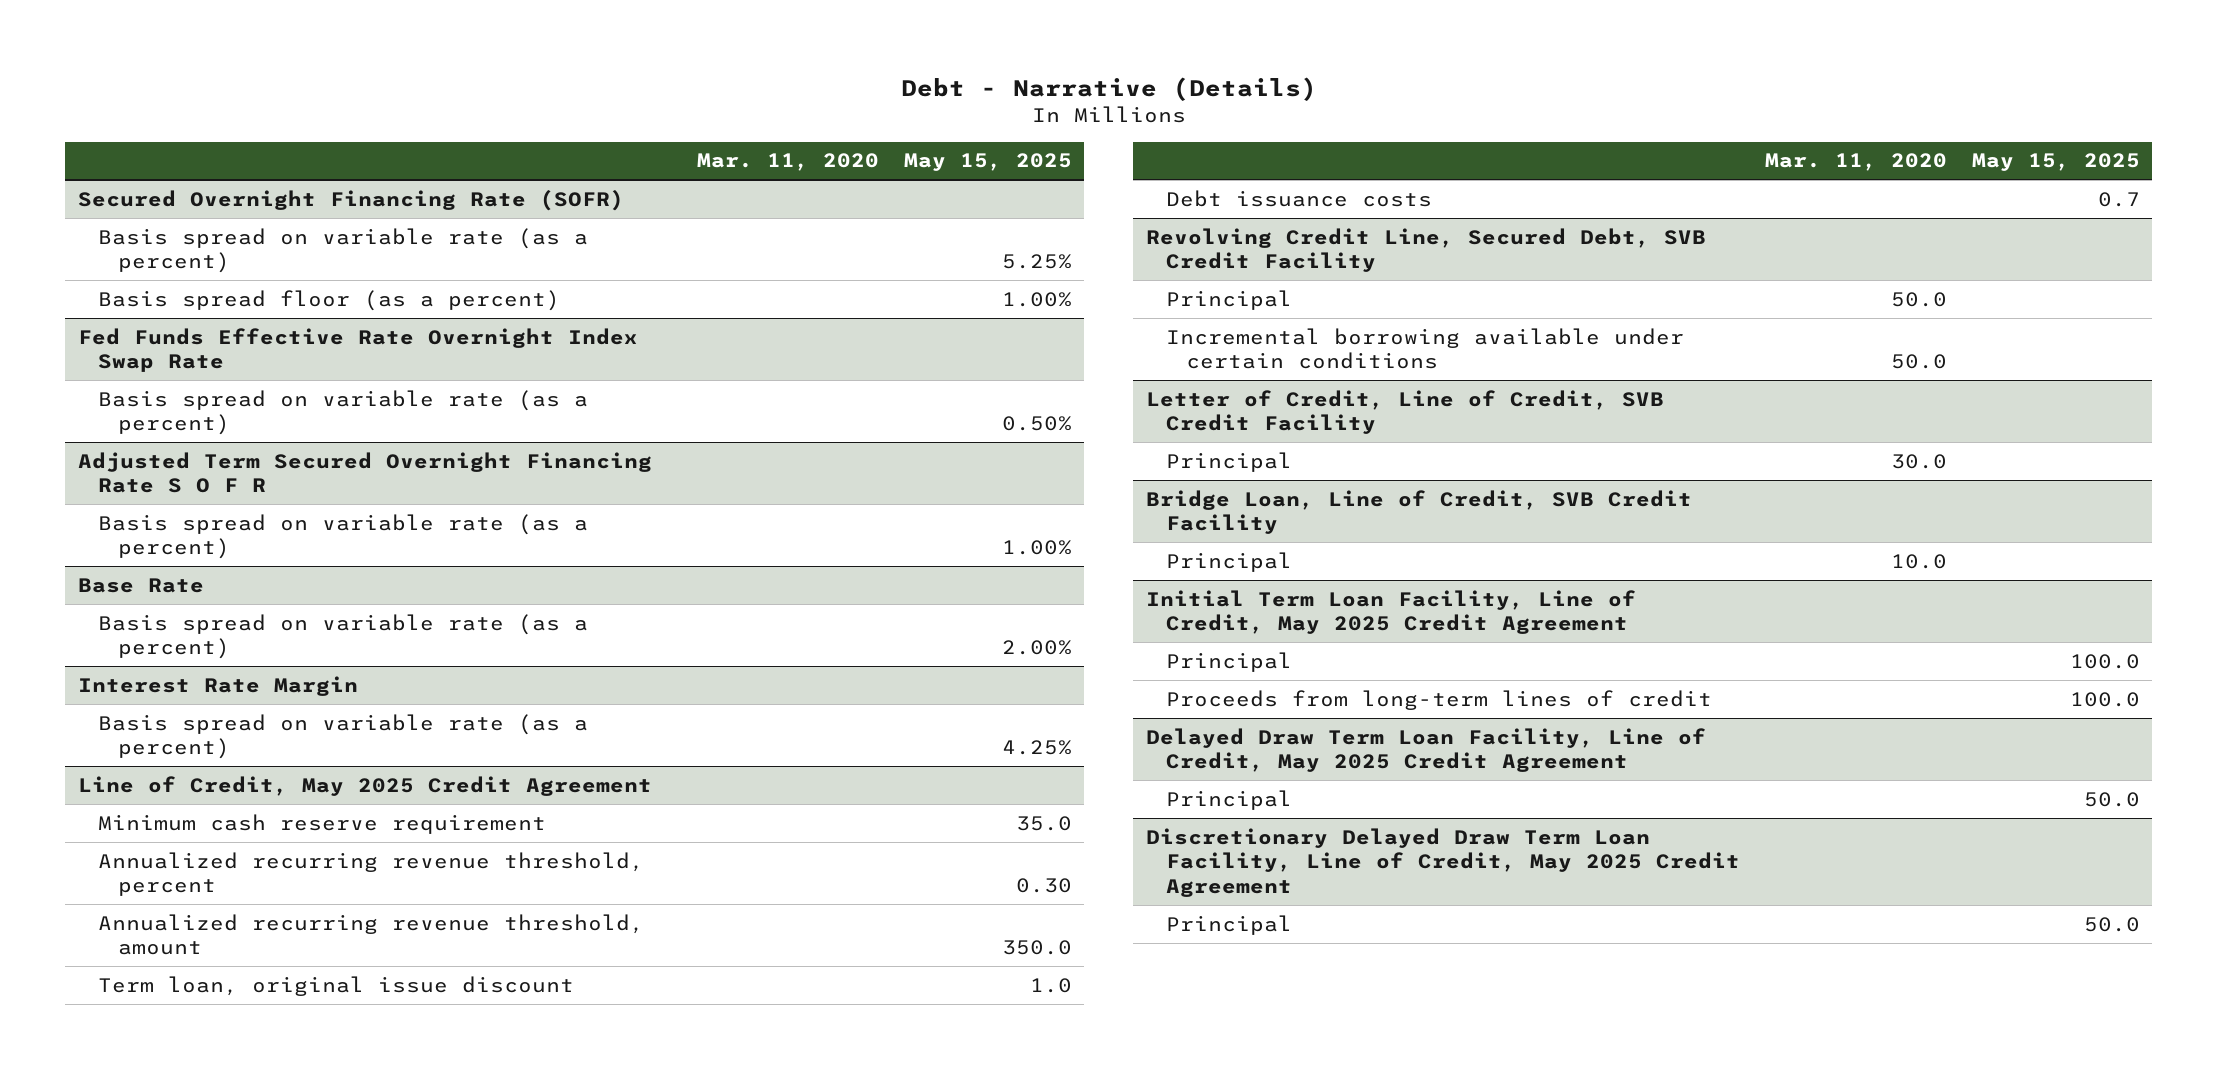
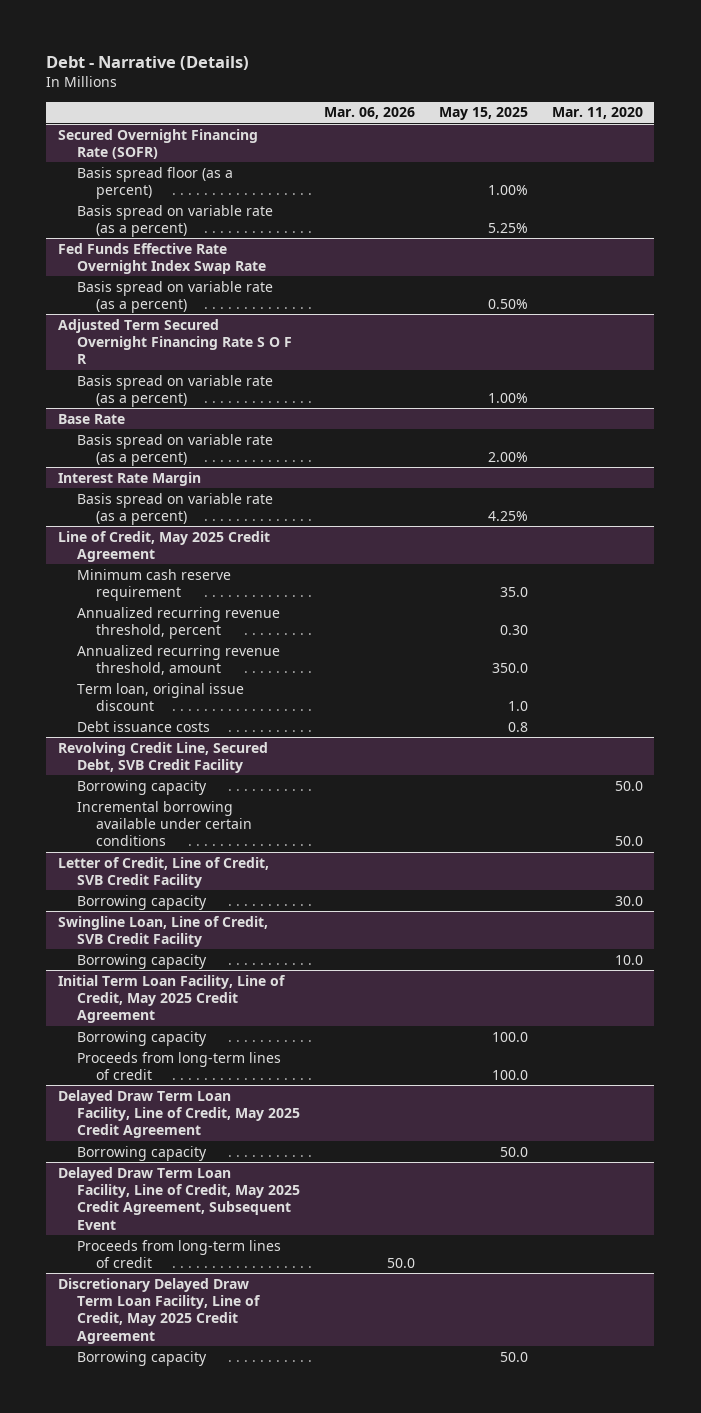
- | Mar. 11, 2020 | May 15, 2025
+ | Mar. 06, 2026 | May 15, 2025 | Mar. 11, 2020
@ Secured Overnight Financing Rate (SOFR)
moved down: Basis spread on variable rate (as a percent) | | 5.25% |
@ Line of Credit, May 2025 Credit Agreement
- Debt issuance costs | | 0.7
+ Debt issuance costs | | 0.8 |
@ Revolving Credit Line, Secured Debt, SVB Credit Facility
- Principal | 50.0 |
+ Borrowing capacity | | | 50.0
@ Letter of Credit, Line of Credit, SVB Credit Facility
- Principal | 30.0 |
- Bridge Loan, Line of Credit, SVB Credit Facility
- Principal | 10.0 |
@ Letter of Credit, Line of Credit, SVB Credit Facility
+ Borrowing capacity | | | 30.0
+ Swingline Loan, Line of Credit, SVB Credit Facility
+ Borrowing capacity | | | 10.0
@ Initial Term Loan Facility, Line of Credit, May 2025 Credit Agreement
- Principal | | 100.0
+ Borrowing capacity | | 100.0 |
@ Delayed Draw Term Loan Facility, Line of Credit, May 2025 Credit Agreement
- Principal | | 50.0
+ Borrowing capacity | | 50.0 |
+ Delayed Draw Term Loan Facility, Line of Credit, May 2025 Credit Agreement, Subsequent Event
+ Proceeds from long-term lines of credit | 50.0 | |
@ Discretionary Delayed Draw Term Loan Facility, Line of Credit, May 2025 Credit Agreement
- Principal | | 50.0
+ Borrowing capacity | | 50.0 |

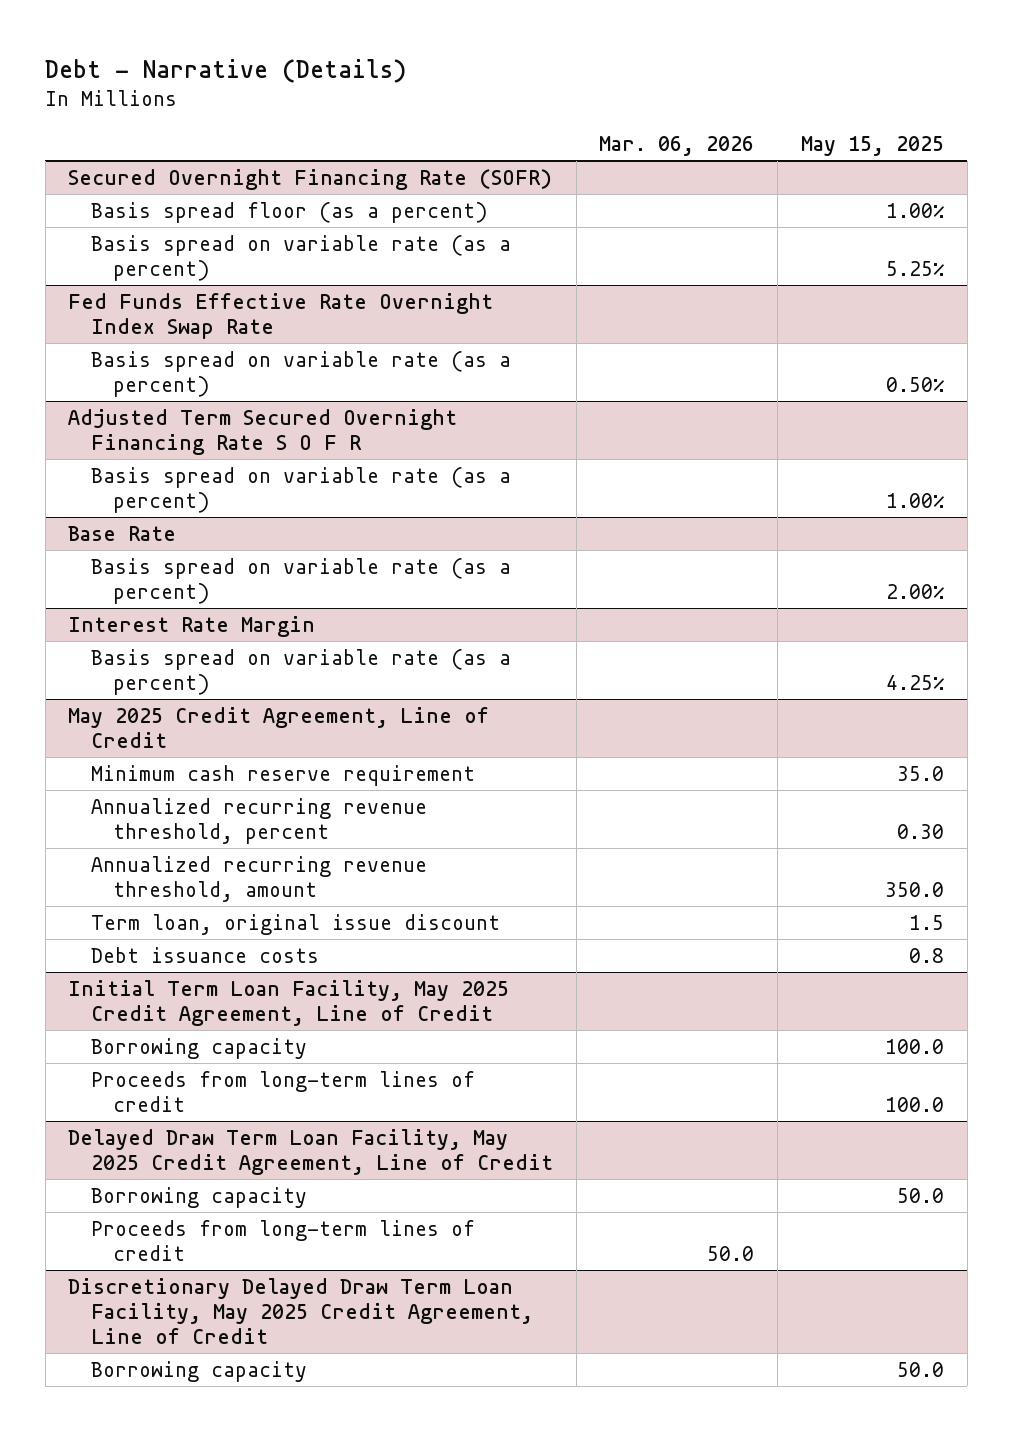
- | Mar. 06, 2026 | May 15, 2025 | Mar. 11, 2020
+ | Mar. 06, 2026 | May 15, 2025
- Line of Credit, May 2025 Credit Agreement
+ May 2025 Credit Agreement, Line of Credit
- Term loan, original issue discount | | 1.0 |
+ Term loan, original issue discount | | 1.5
- Revolving Credit Line, Secured Debt, SVB Credit Facility
- Borrowing capacity | | | 50.0
- Incremental borrowing available under certain conditions | | | 50.0
- Letter of Credit, Line of Credit, SVB Credit Facility
- Borrowing capacity | | | 30.0
- Swingline Loan, Line of Credit, SVB Credit Facility
- Borrowing capacity | | | 10.0
- Initial Term Loan Facility, Line of Credit, May 2025 Credit Agreement
+ Initial Term Loan Facility, May 2025 Credit Agreement, Line of Credit
- Delayed Draw Term Loan Facility, Line of Credit, May 2025 Credit Agreement
+ Delayed Draw Term Loan Facility, May 2025 Credit Agreement, Line of Credit
- Delayed Draw Term Loan Facility, Line of Credit, May 2025 Credit Agreement, Subsequent Event
- Discretionary Delayed Draw Term Loan Facility, Line of Credit, May 2025 Credit Agreement
+ Discretionary Delayed Draw Term Loan Facility, May 2025 Credit Agreement, Line of Credit

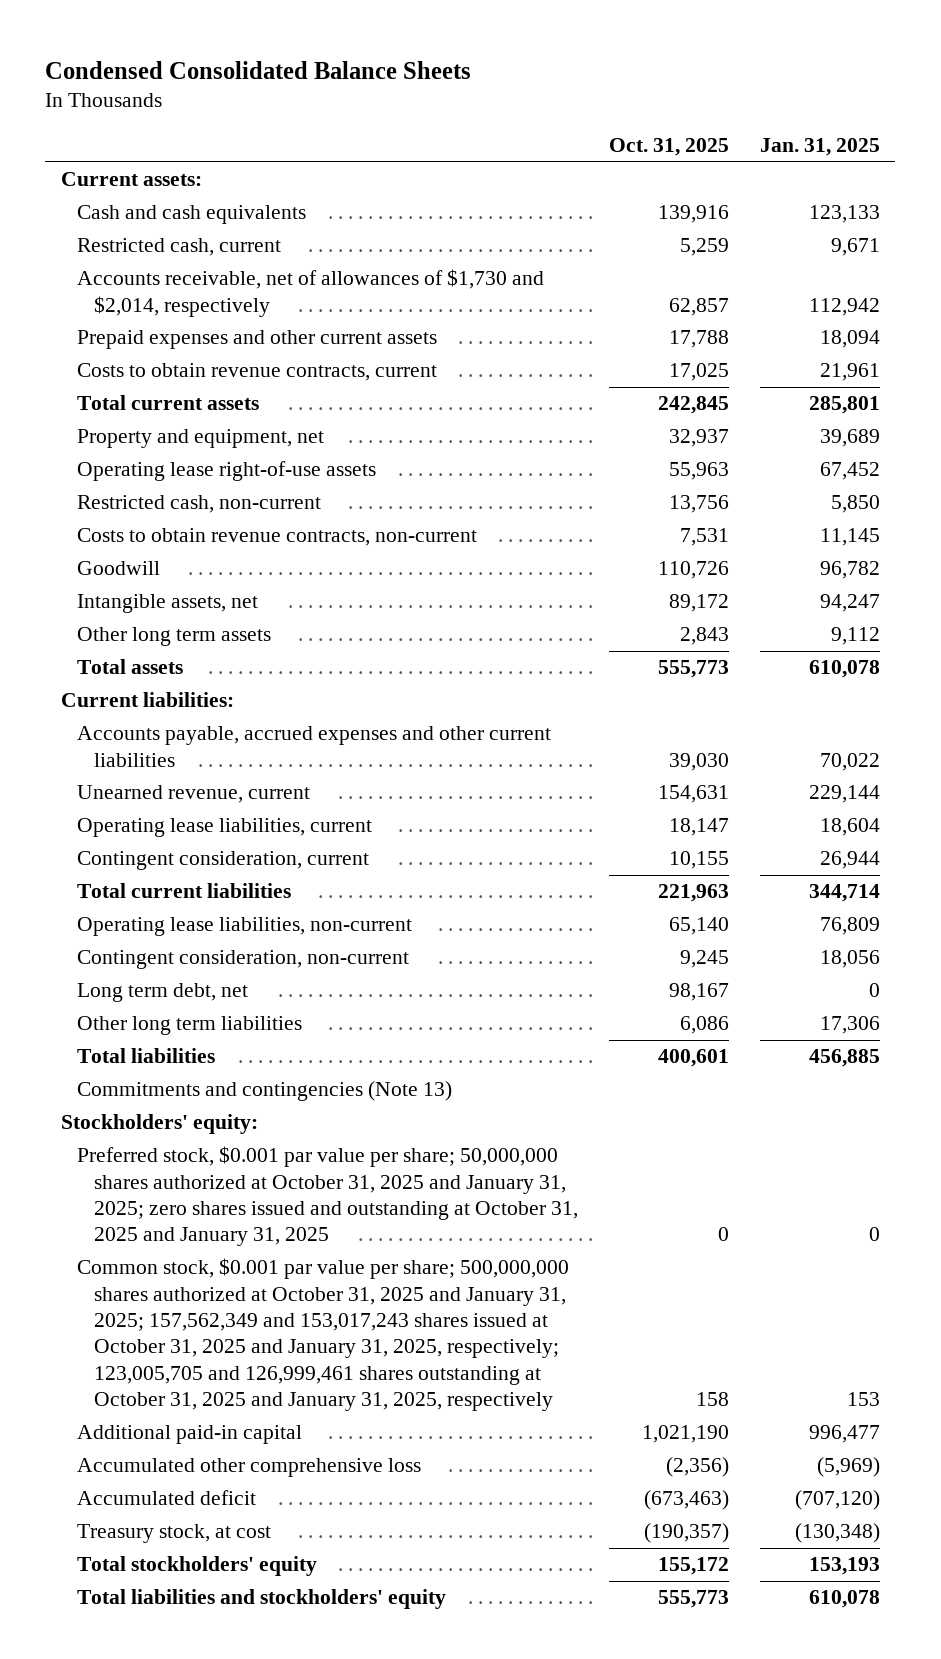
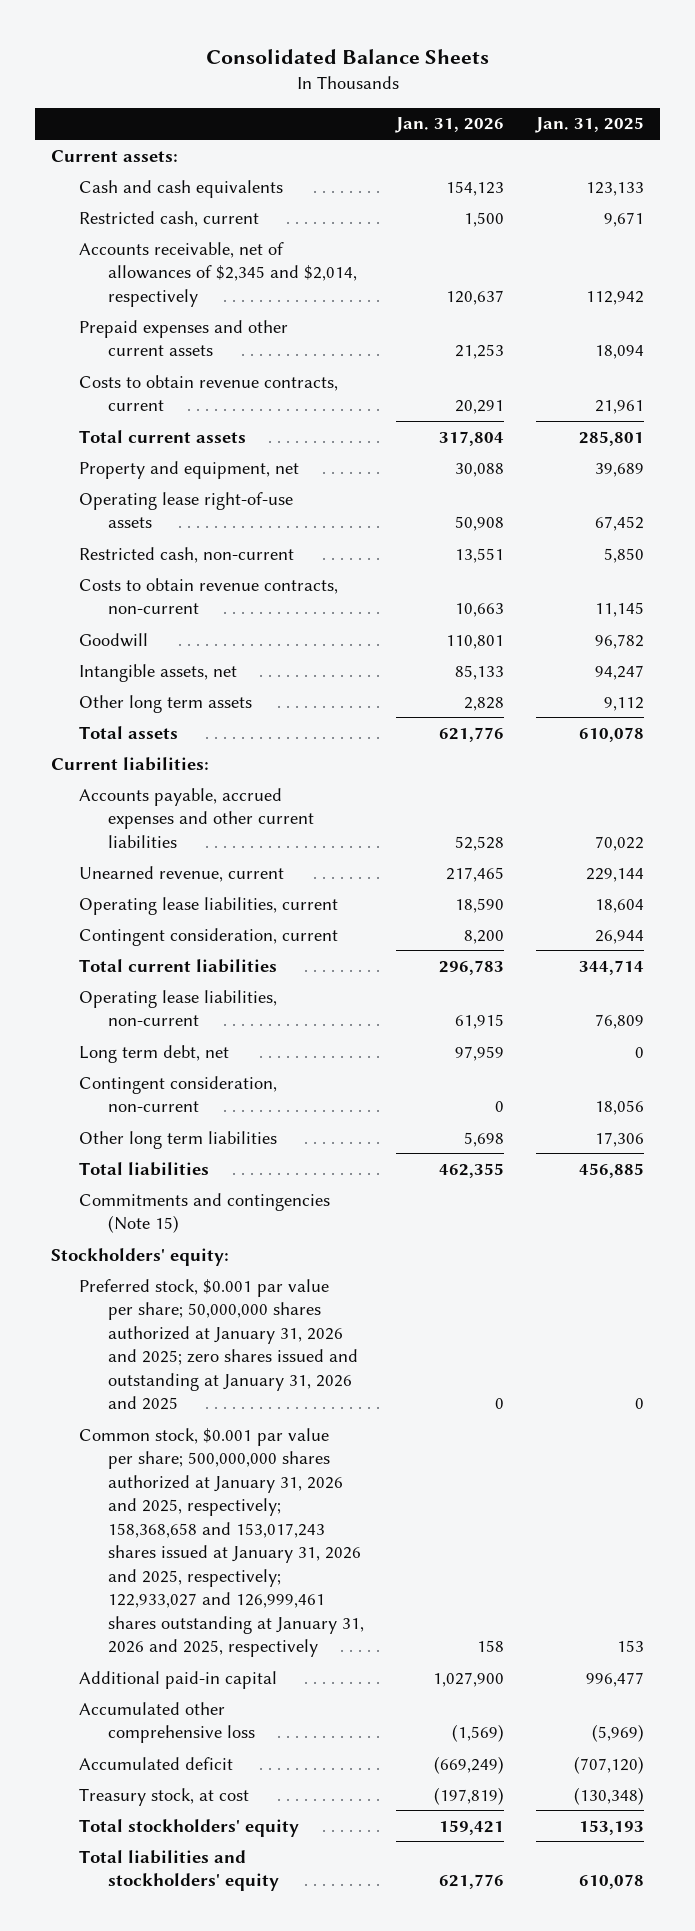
- Condensed Consolidated Balance Sheets
+ Consolidated Balance Sheets
- | Oct. 31, 2025 | Jan. 31, 2025
+ | Jan. 31, 2026 | Jan. 31, 2025
- Accounts receivable, net of allowances of $1,730 and $2,014, respectively | 62,857 | 112,942
+ Accounts receivable, net of allowances of $2,345 and $2,014, respectively | 120,637 | 112,942
moved down: Contingent consideration, non-current | 0 | 18,056
- Commitments and contingencies (Note 13)
+ Commitments and contingencies (Note 15)
- Preferred stock, $0.001 par value per share; 50,000,000 shares authorized at October 31, 2025 and January 31, 2025; zero shares issued and outstanding at October 31, 2025 and January 31, 2025 | 0 | 0
- Common stock, $0.001 par value per share; 500,000,000 shares authorized at October 31, 2025 and January 31, 2025; 157,562,349 and 153,017,243 shares issued at October 31, 2025 and January 31, 2025, respectively; 123,005,705 and 126,999,461 shares outstanding at October 31, 2025 and January 31, 2025, respectively | 158 | 153
+ Preferred stock, $0.001 par value per share; 50,000,000 shares authorized at January 31, 2026 and 2025; zero shares issued and outstanding at January 31, 2026 and 2025 | 0 | 0
+ Common stock, $0.001 par value per share; 500,000,000 shares authorized at January 31, 2026 and 2025, respectively; 158,368,658 and 153,017,243 shares issued at January 31, 2026 and 2025, respectively; 122,933,027 and 126,999,461 shares outstanding at January 31, 2026 and 2025, respectively | 158 | 153

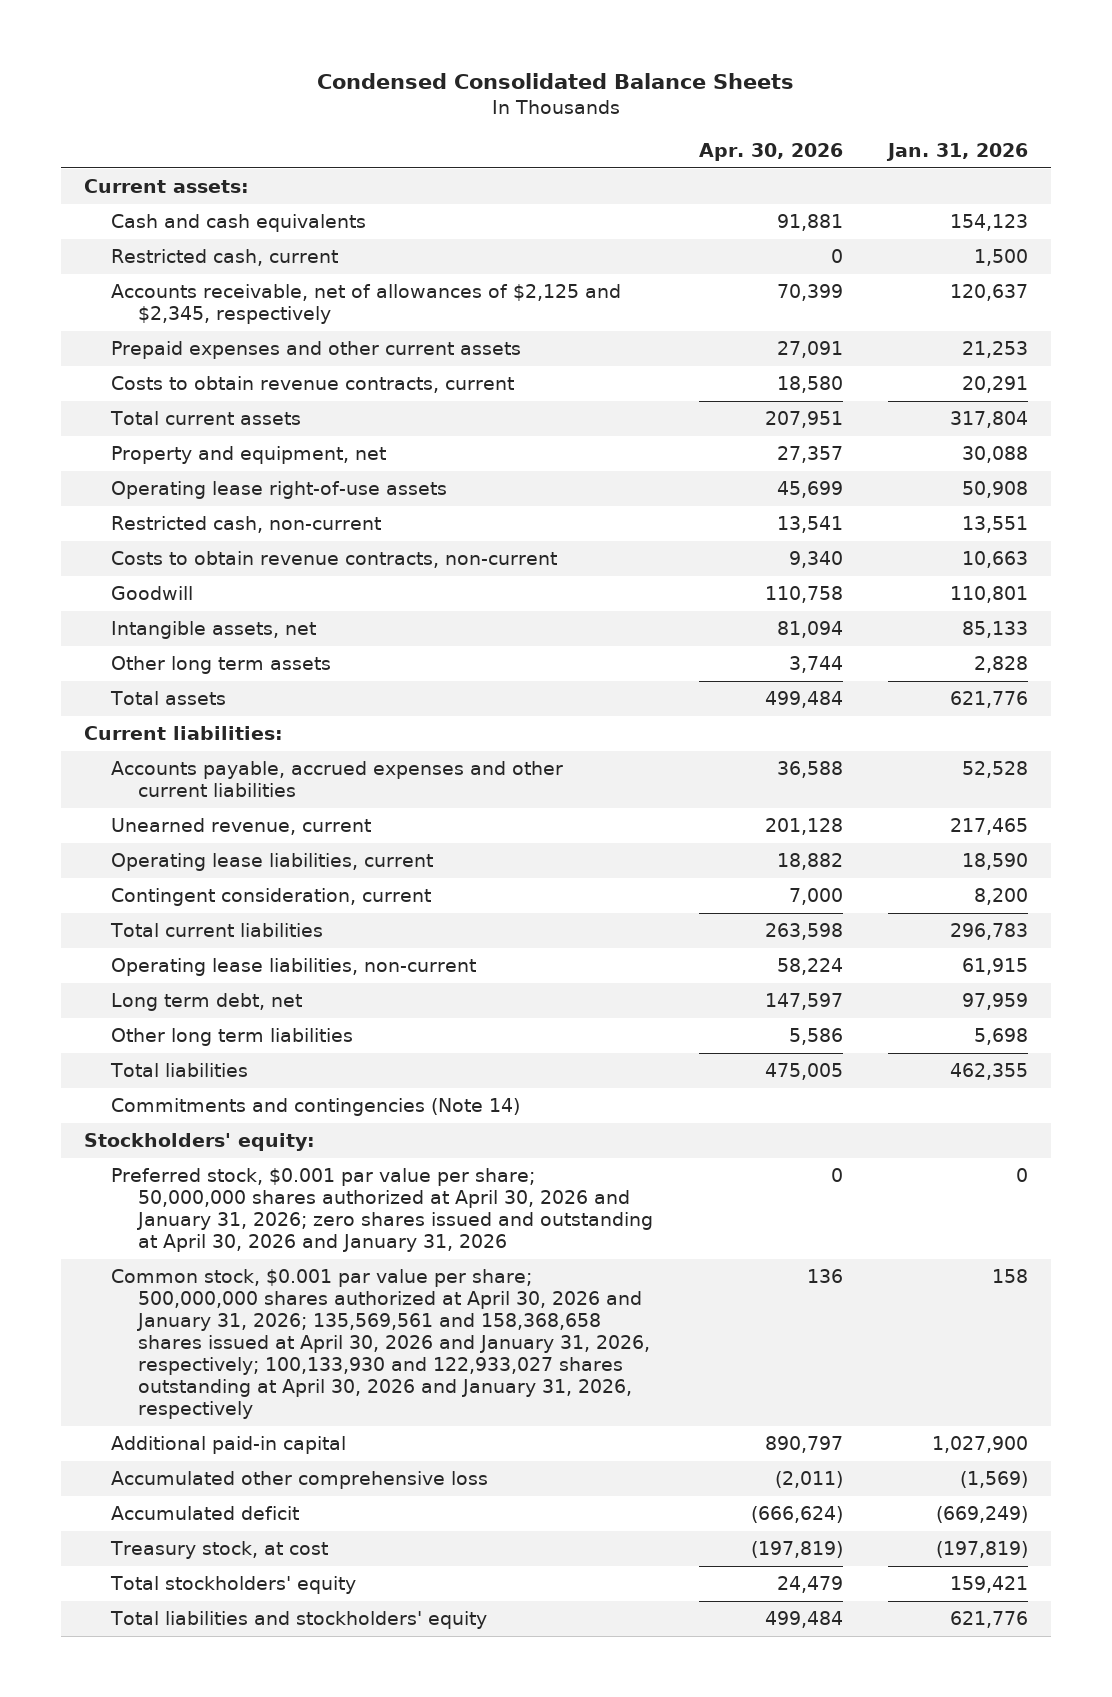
- Consolidated Balance Sheets
+ Condensed Consolidated Balance Sheets
- | Jan. 31, 2026 | Jan. 31, 2025
+ | Apr. 30, 2026 | Jan. 31, 2026
- Accounts receivable, net of allowances of $2,345 and $2,014, respectively | 120,637 | 112,942
+ Accounts receivable, net of allowances of $2,125 and $2,345, respectively | 70,399 | 120,637
- Contingent consideration, non-current | 0 | 18,056
- Commitments and contingencies (Note 15)
+ Commitments and contingencies (Note 14)
- Preferred stock, $0.001 par value per share; 50,000,000 shares authorized at January 31, 2026 and 2025; zero shares issued and outstanding at January 31, 2026 and 2025 | 0 | 0
- Common stock, $0.001 par value per share; 500,000,000 shares authorized at January 31, 2026 and 2025, respectively; 158,368,658 and 153,017,243 shares issued at January 31, 2026 and 2025, respectively; 122,933,027 and 126,999,461 shares outstanding at January 31, 2026 and 2025, respectively | 158 | 153
+ Preferred stock, $0.001 par value per share; 50,000,000 shares authorized at April 30, 2026 and January 31, 2026; zero shares issued and outstanding at April 30, 2026 and January 31, 2026 | 0 | 0
+ Common stock, $0.001 par value per share; 500,000,000 shares authorized at April 30, 2026 and January 31, 2026; 135,569,561 and 158,368,658 shares issued at April 30, 2026 and January 31, 2026, respectively; 100,133,930 and 122,933,027 shares outstanding at April 30, 2026 and January 31, 2026, respectively | 136 | 158

